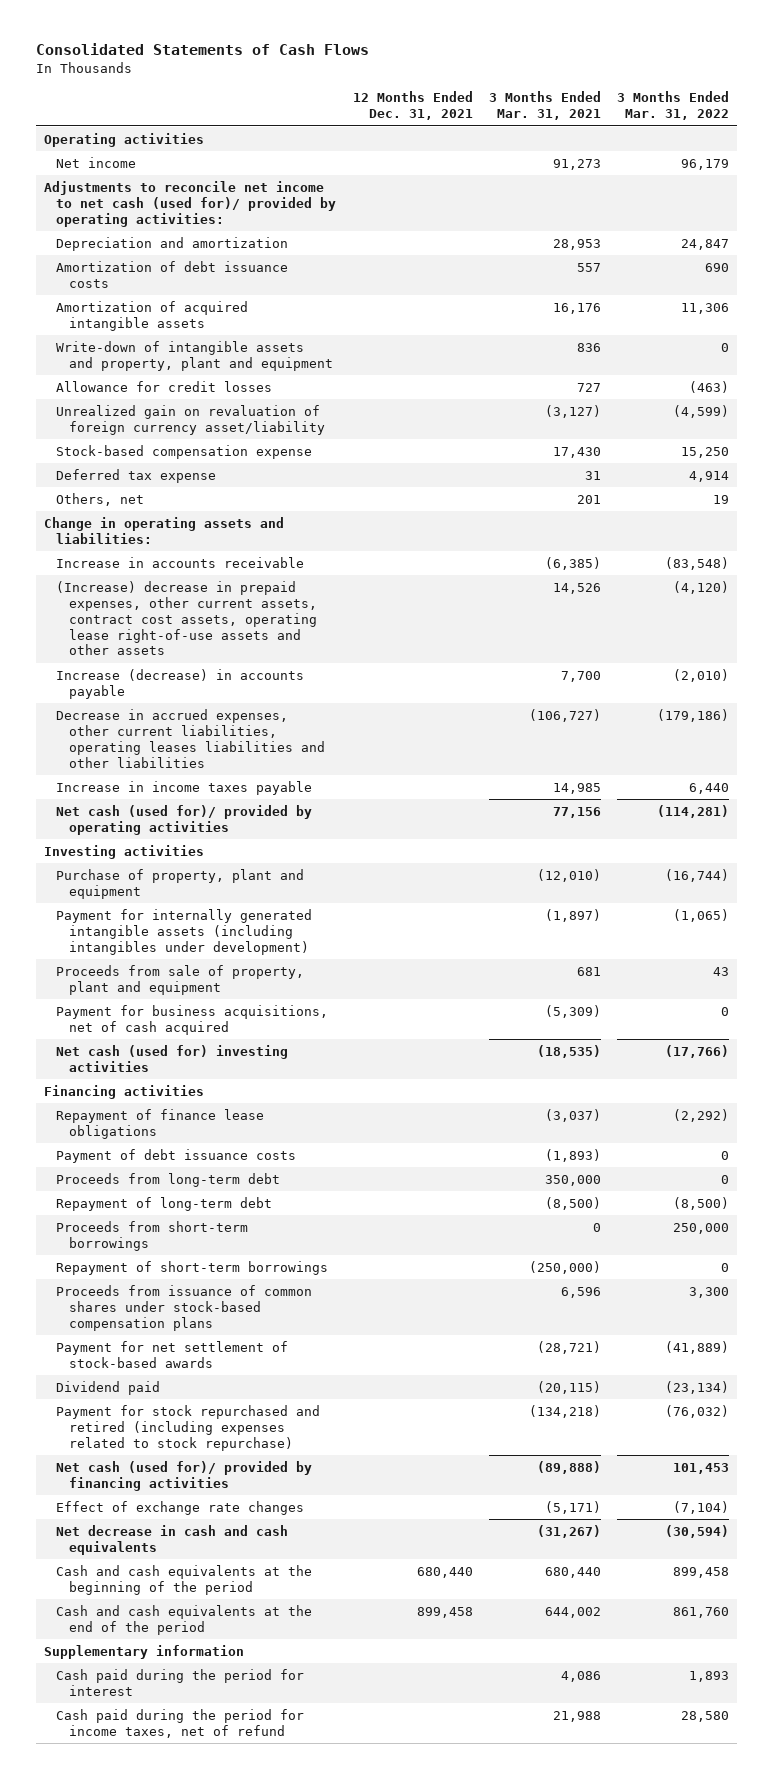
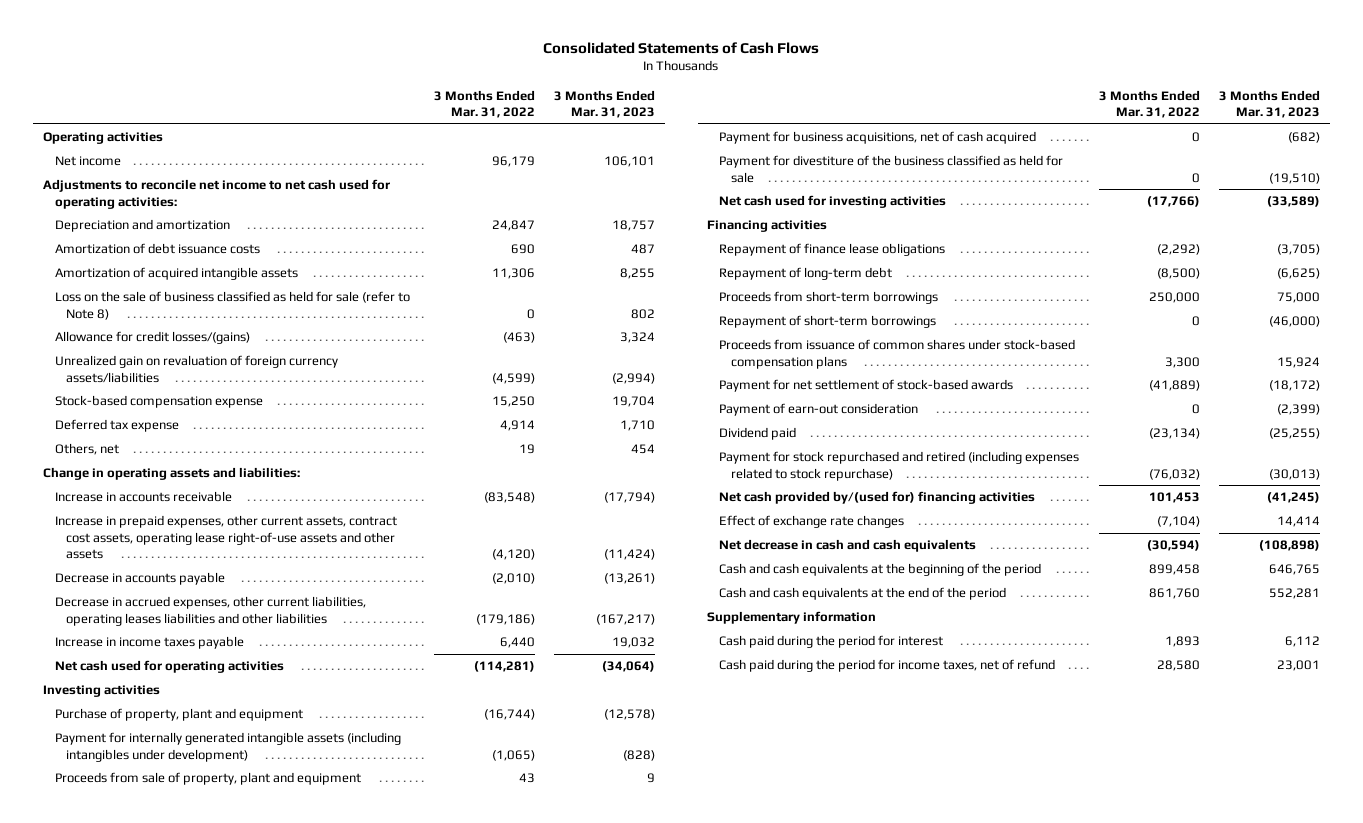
- | 12 Months Ended Dec. 31, 2021 | 3 Months Ended Mar. 31, 2021 | 3 Months Ended Mar. 31, 2022
+ | 3 Months Ended Mar. 31, 2022 | 3 Months Ended Mar. 31, 2023
- Adjustments to reconcile net income to net cash (used for)/ provided by operating activities:
+ Adjustments to reconcile net income to net cash used for operating activities:
- Write-down of intangible assets and property, plant and equipment | | 836 | 0
- Allowance for credit losses | | 727 | (463)
- Unrealized gain on revaluation of foreign currency asset/liability | | (3,127) | (4,599)
+ Loss on the sale of business classified as held for sale (refer to Note 8) | 0 | 802
+ Allowance for credit losses/(gains) | (463) | 3,324
+ Unrealized gain on revaluation of foreign currency assets/liabilities | (4,599) | (2,994)
- (Increase) decrease in prepaid expenses, other current assets, contract cost assets, operating lease right-of-use assets and other assets | | 14,526 | (4,120)
- Increase (decrease) in accounts payable | | 7,700 | (2,010)
+ Increase in prepaid expenses, other current assets, contract cost assets, operating lease right-of-use assets and other assets | (4,120) | (11,424)
+ Decrease in accounts payable | (2,010) | (13,261)
- Net cash (used for)/ provided by operating activities | | 77,156 | (114,281)
+ Net cash used for operating activities | (114,281) | (34,064)
- Net cash (used for) investing activities | | (18,535) | (17,766)
+ Payment for divestiture of the business classified as held for sale | 0 | (19,510)
+ Net cash used for investing activities | (17,766) | (33,589)
- Payment of debt issuance costs | | (1,893) | 0
- Proceeds from long-term debt | | 350,000 | 0
+ Payment of earn-out consideration | 0 | (2,399)
- Net cash (used for)/ provided by financing activities | | (89,888) | 101,453
+ Net cash provided by/(used for) financing activities | 101,453 | (41,245)

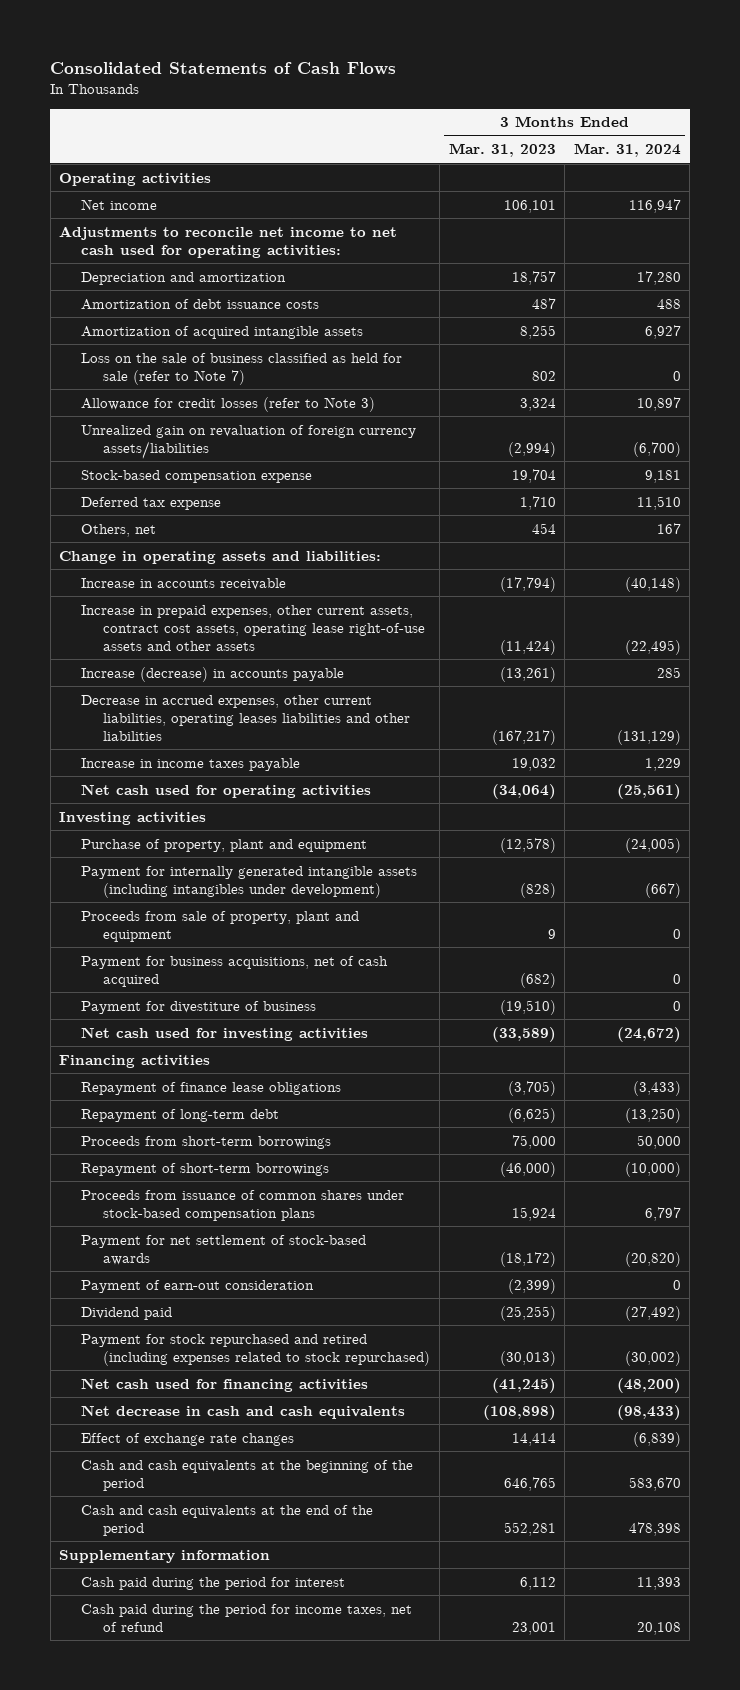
- | 3 Months Ended Mar. 31, 2022 | 3 Months Ended Mar. 31, 2023
+ | 3 Months Ended Mar. 31, 2023 | 3 Months Ended Mar. 31, 2024
- Loss on the sale of business classified as held for sale (refer to Note 8) | 0 | 802
- Allowance for credit losses/(gains) | (463) | 3,324
+ Loss on the sale of business classified as held for sale (refer to Note 7) | 802 | 0
+ Allowance for credit losses (refer to Note 3) | 3,324 | 10,897
- Decrease in accounts payable | (2,010) | (13,261)
+ Increase (decrease) in accounts payable | (13,261) | 285
- Payment for divestiture of the business classified as held for sale | 0 | (19,510)
+ Payment for divestiture of business | (19,510) | 0
- Payment for stock repurchased and retired (including expenses related to stock repurchase) | (76,032) | (30,013)
- Net cash provided by/(used for) financing activities | 101,453 | (41,245)
+ Payment for stock repurchased and retired (including expenses related to stock repurchased) | (30,013) | (30,002)
+ Net cash used for financing activities | (41,245) | (48,200)
moved down: Effect of exchange rate changes | 14,414 | (6,839)

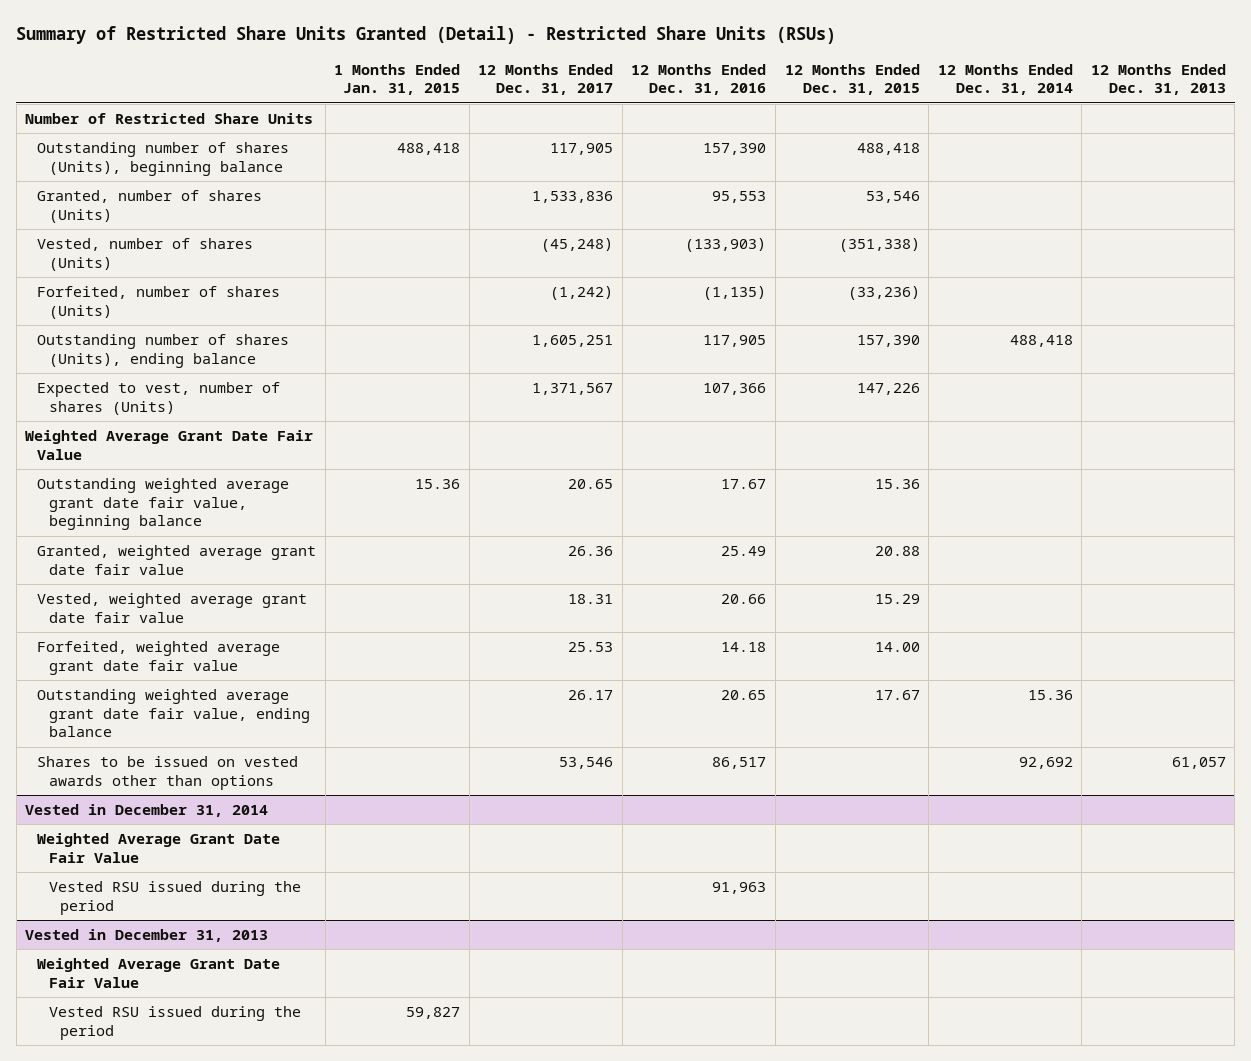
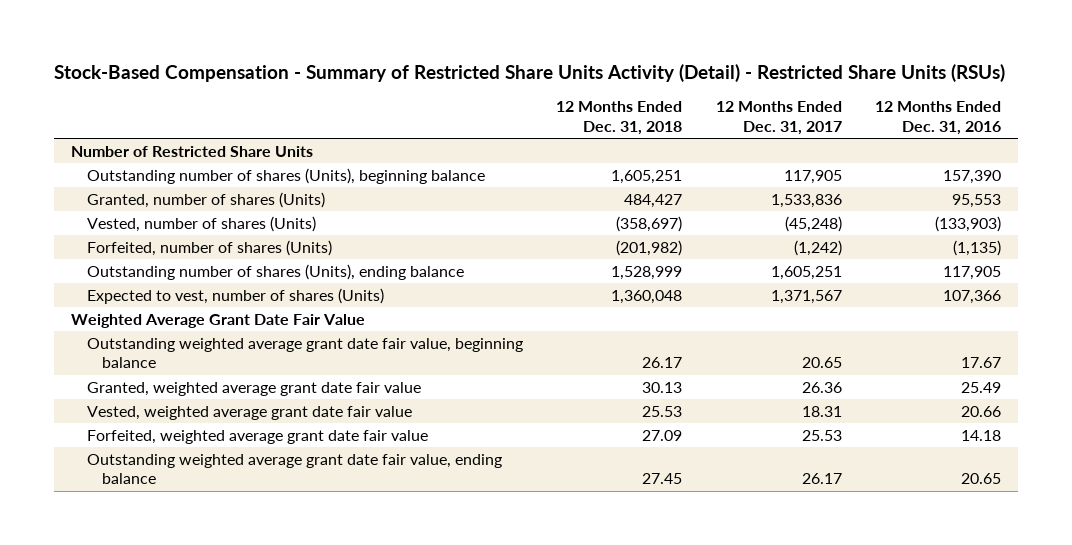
- Summary of Restricted Share Units Granted (Detail) - Restricted Share Units (RSUs)
+ Stock-Based Compensation - Summary of Restricted Share Units Activity (Detail) - Restricted Share Units (RSUs)
- | 1 Months Ended Jan. 31, 2015 | 12 Months Ended Dec. 31, 2017 | 12 Months Ended Dec. 31, 2016 | 12 Months Ended Dec. 31, 2015 | 12 Months Ended Dec. 31, 2014 | 12 Months Ended Dec. 31, 2013
+ | 12 Months Ended Dec. 31, 2018 | 12 Months Ended Dec. 31, 2017 | 12 Months Ended Dec. 31, 2016
- Shares to be issued on vested awards other than options | | 53,546 | 86,517 | | 92,692 | 61,057
- Vested in December 31, 2014
- Weighted Average Grant Date Fair Value
- Vested RSU issued during the period | | | 91,963 | | |
- Vested in December 31, 2013
- Weighted Average Grant Date Fair Value
- Vested RSU issued during the period | 59,827 | | | | |

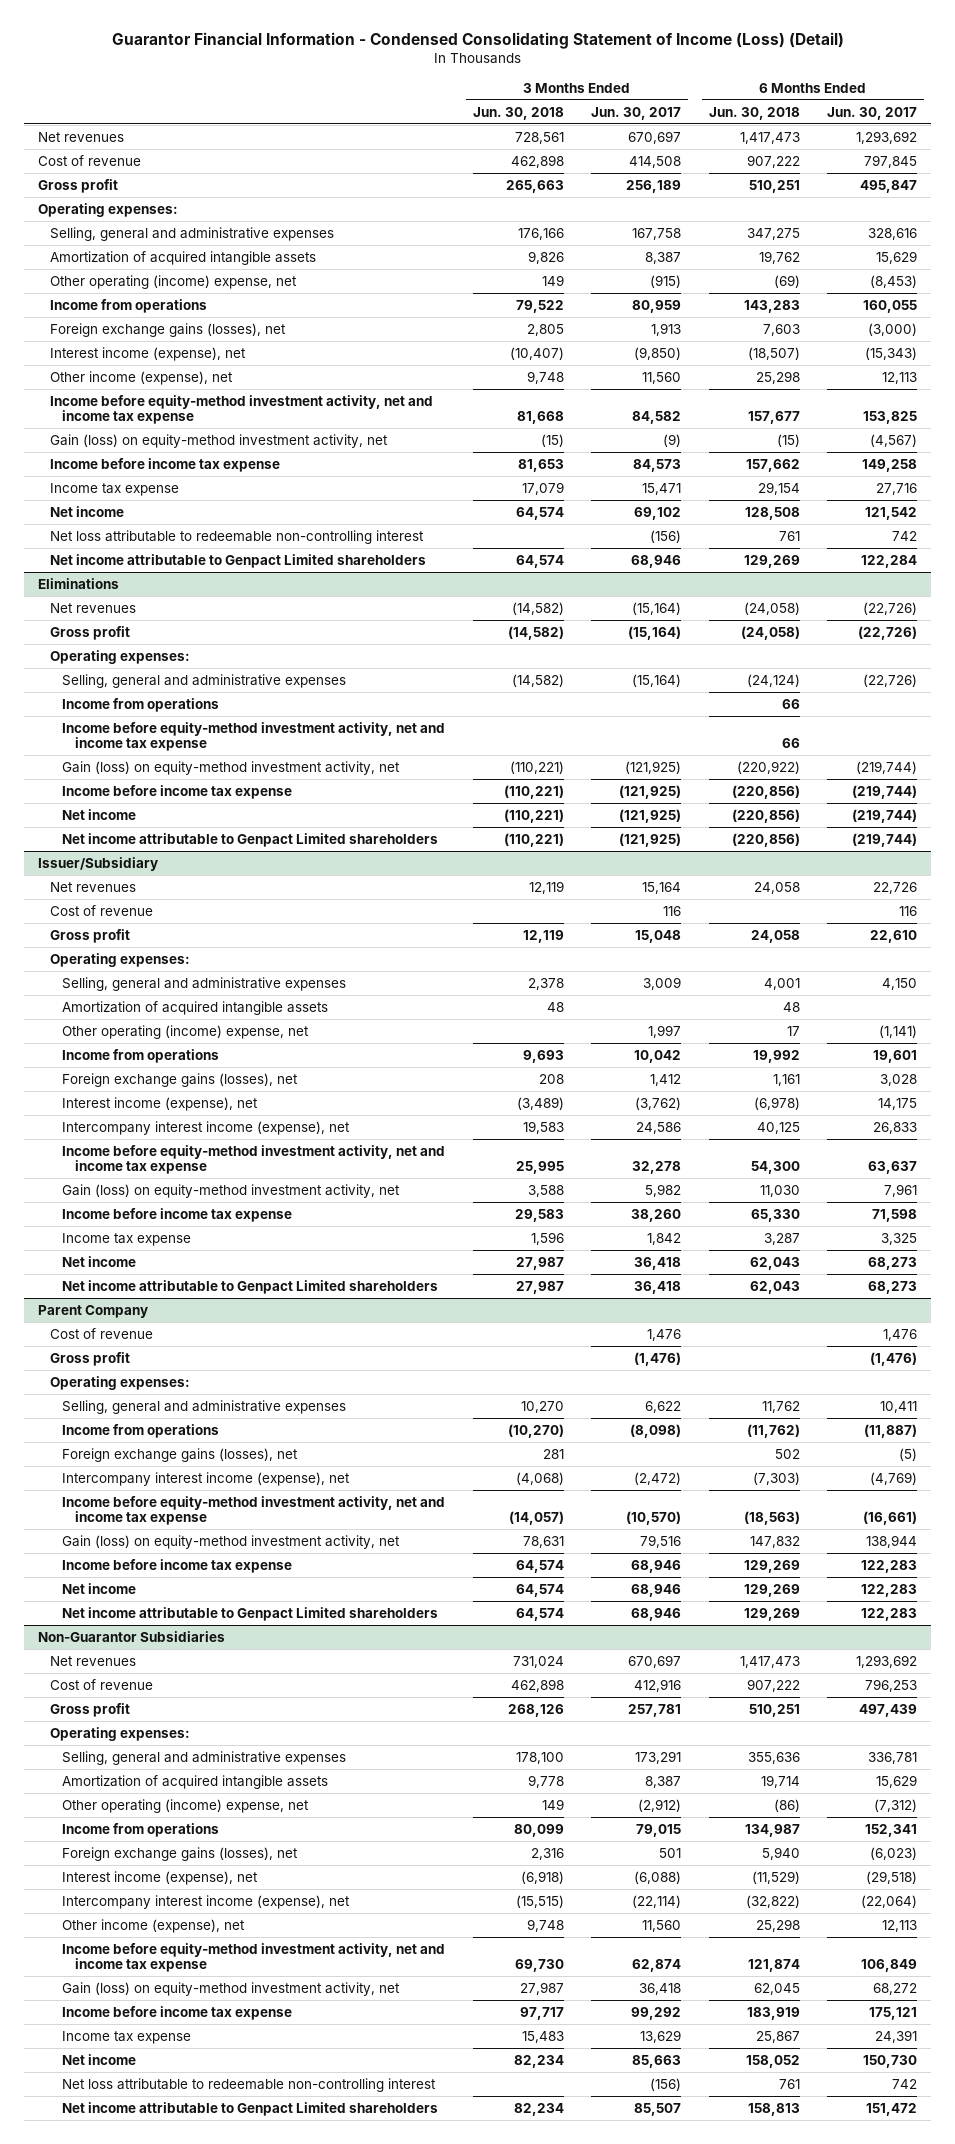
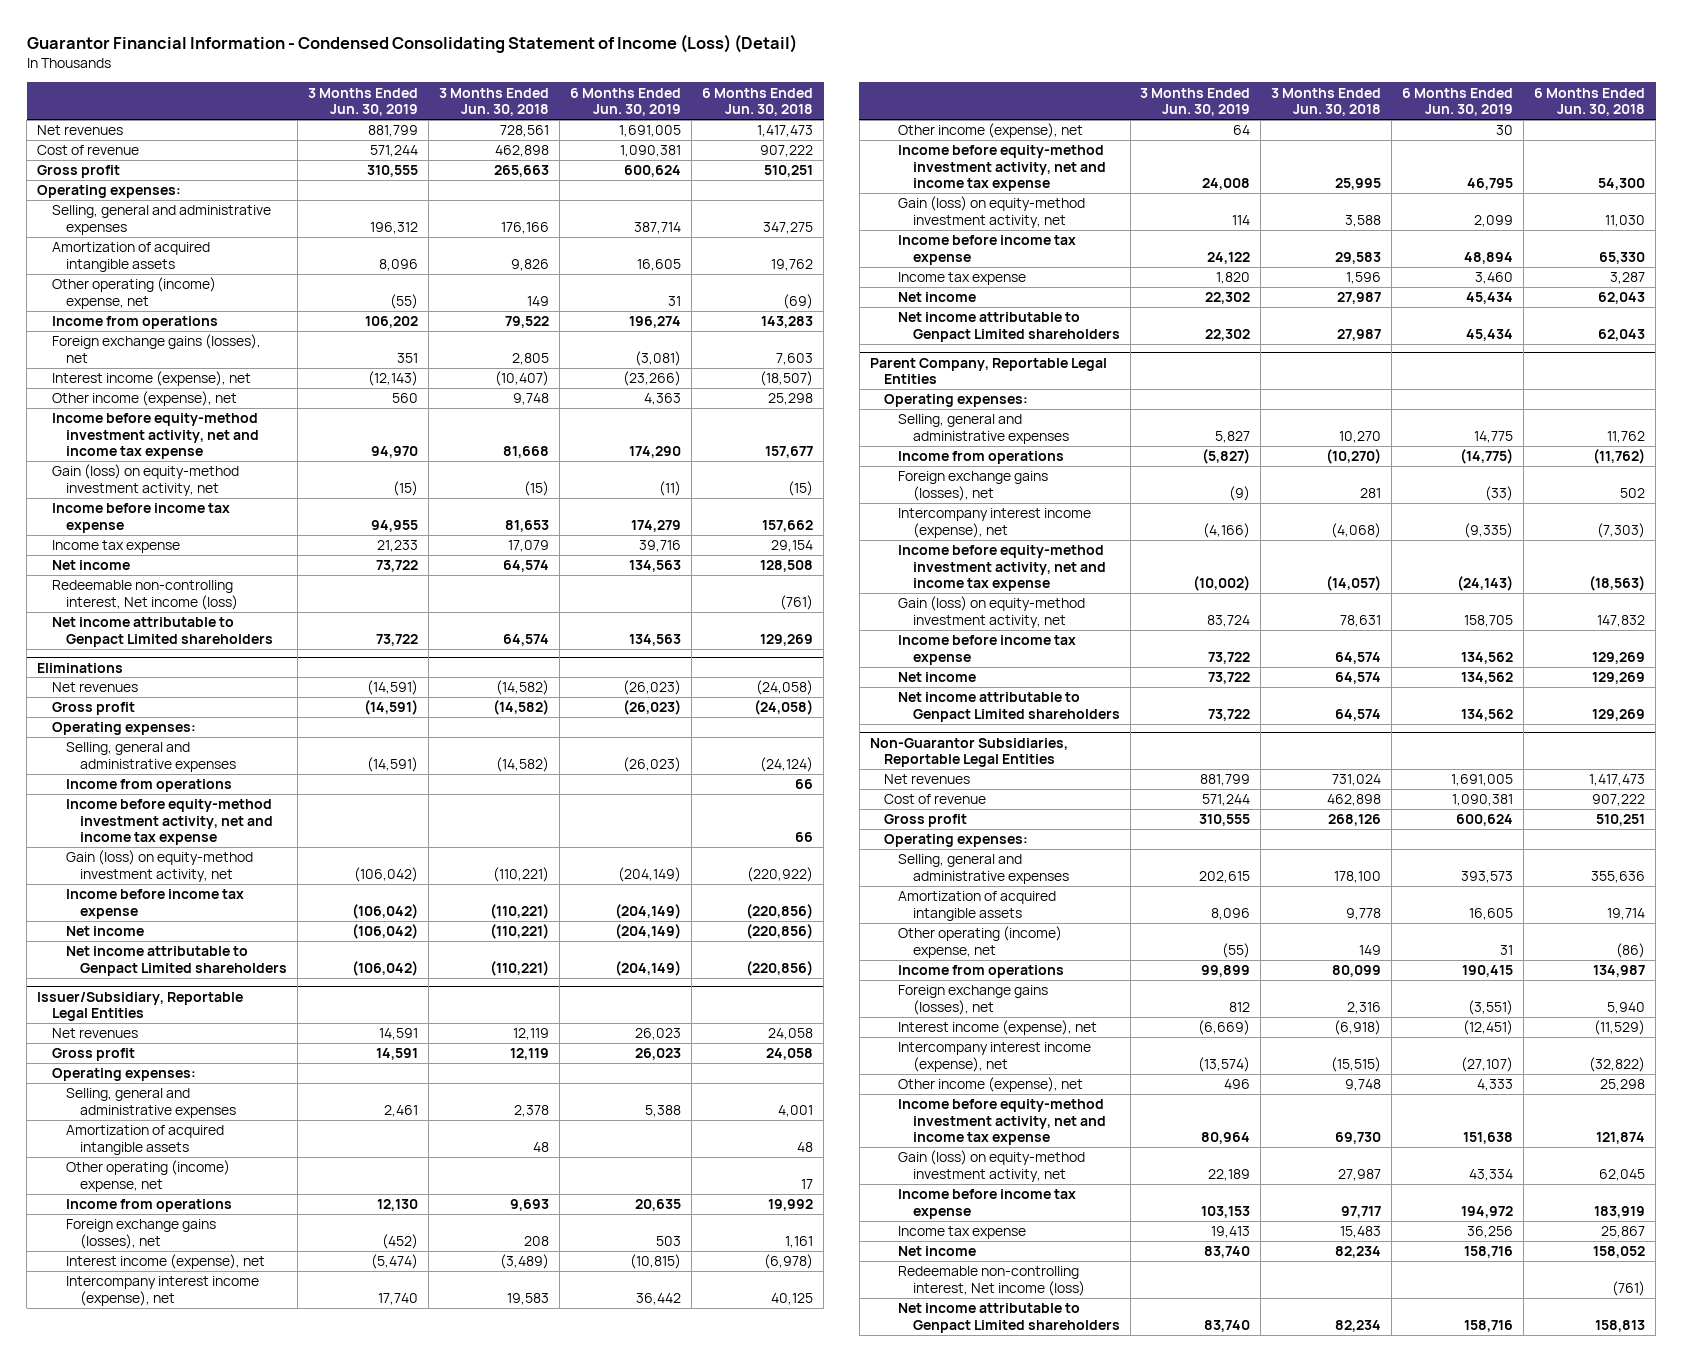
- | 3 Months Ended Jun. 30, 2018 | 3 Months Ended Jun. 30, 2017 | 6 Months Ended Jun. 30, 2018 | 6 Months Ended Jun. 30, 2017
+ | 3 Months Ended Jun. 30, 2019 | 3 Months Ended Jun. 30, 2018 | 6 Months Ended Jun. 30, 2019 | 6 Months Ended Jun. 30, 2018
- Net loss attributable to redeemable non-controlling interest | | (156) | 761 | 742
+ Redeemable non-controlling interest, Net income (loss) | | | | (761)
- Issuer/Subsidiary
+ Issuer/Subsidiary, Reportable Legal Entities
- Cost of revenue | | 116 | | 116
+ Other income (expense), net | 64 | | 30 |
- Parent Company
- Cost of revenue | | 1,476 | | 1,476
- Gross profit | | (1,476) | | (1,476)
+ Parent Company, Reportable Legal Entities
- Non-Guarantor Subsidiaries
+ Non-Guarantor Subsidiaries, Reportable Legal Entities
- Net loss attributable to redeemable non-controlling interest | | (156) | 761 | 742
+ Redeemable non-controlling interest, Net income (loss) | | | | (761)

